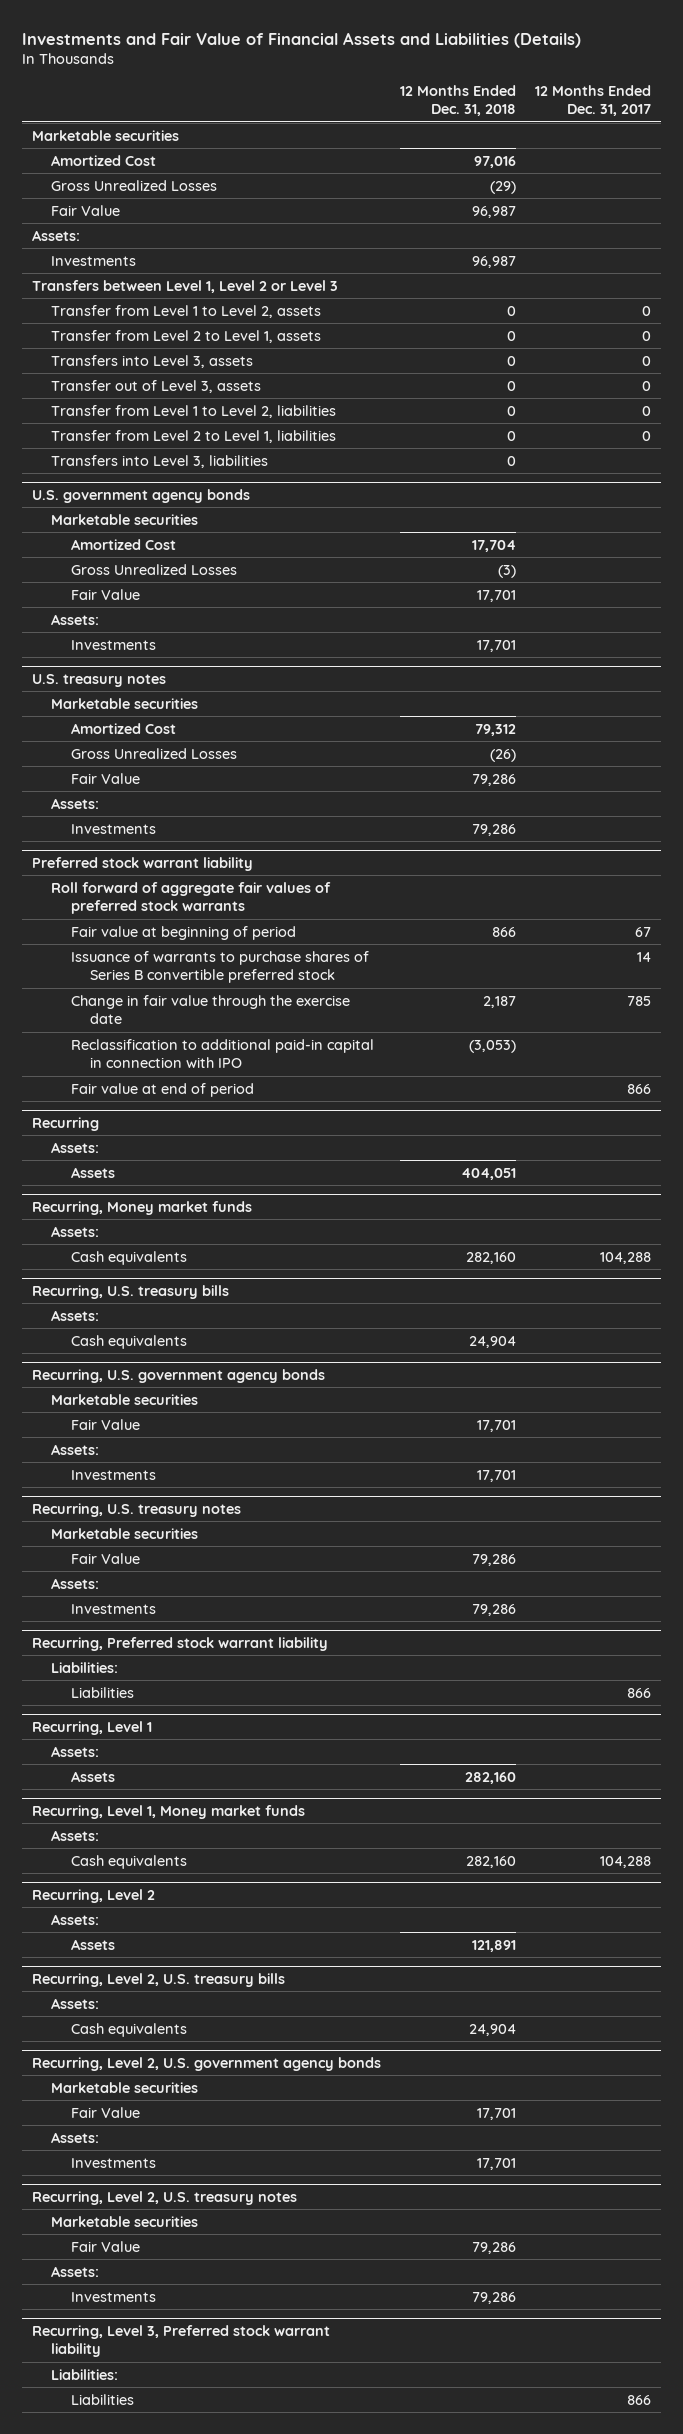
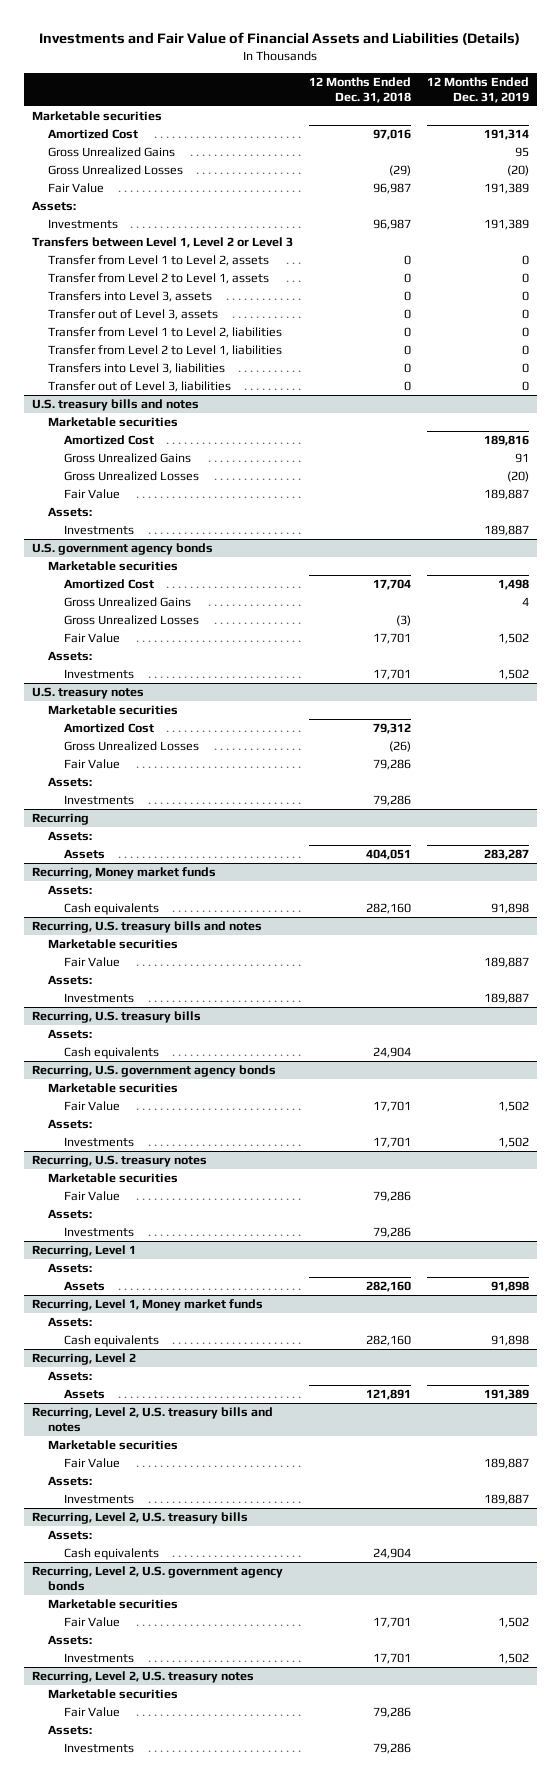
- | 12 Months Ended Dec. 31, 2018 | 12 Months Ended Dec. 31, 2017
+ | 12 Months Ended Dec. 31, 2018 | 12 Months Ended Dec. 31, 2019
+ Gross Unrealized Gains | | 95
+ Transfer out of Level 3, liabilities | 0 | 0
+ U.S. treasury bills and notes
+ Marketable securities
+ Amortized Cost | | 189,816
+ Gross Unrealized Gains | | 91
+ Gross Unrealized Losses | | (20)
+ Fair Value | | 189,887
+ Assets:
+ Investments | | 189,887
@ U.S. government agency bonds
+ Gross Unrealized Gains | | 4
- Preferred stock warrant liability
- Roll forward of aggregate fair values of preferred stock warrants
- Fair value at beginning of period | 866 | 67
- Issuance of warrants to purchase shares of Series B convertible preferred stock | | 14
- Change in fair value through the exercise date | 2,187 | 785
- Reclassification to additional paid-in capital in connection with IPO | (3,053) |
- Fair value at end of period | | 866
+ Recurring, U.S. treasury bills and notes
+ Marketable securities
+ Fair Value | | 189,887
+ Assets:
+ Investments | | 189,887
- Recurring, Preferred stock warrant liability
- Liabilities:
- Liabilities | | 866
+ Recurring, Level 2, U.S. treasury bills and notes
+ Marketable securities
+ Fair Value | | 189,887
+ Assets:
+ Investments | | 189,887
- Recurring, Level 3, Preferred stock warrant liability
- Liabilities:
- Liabilities | | 866

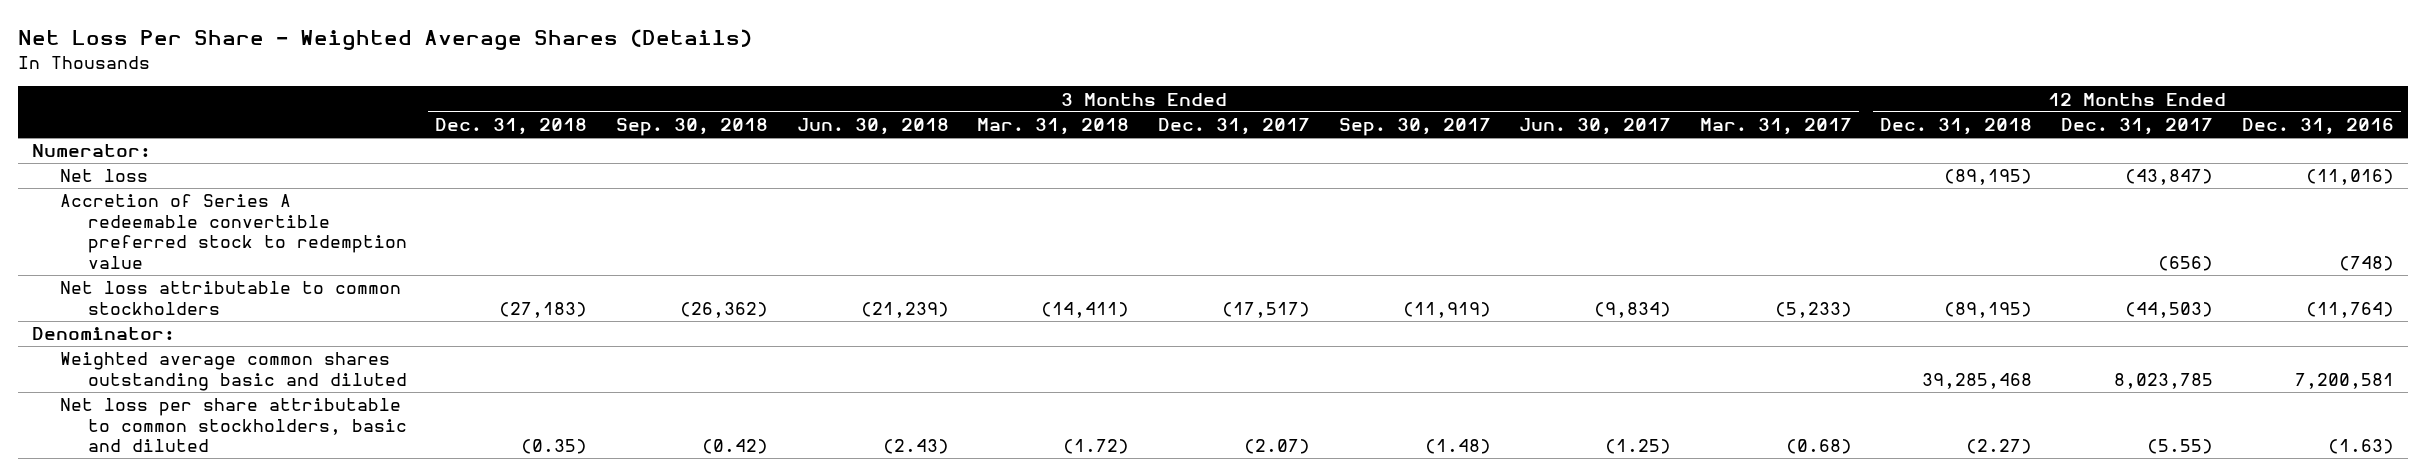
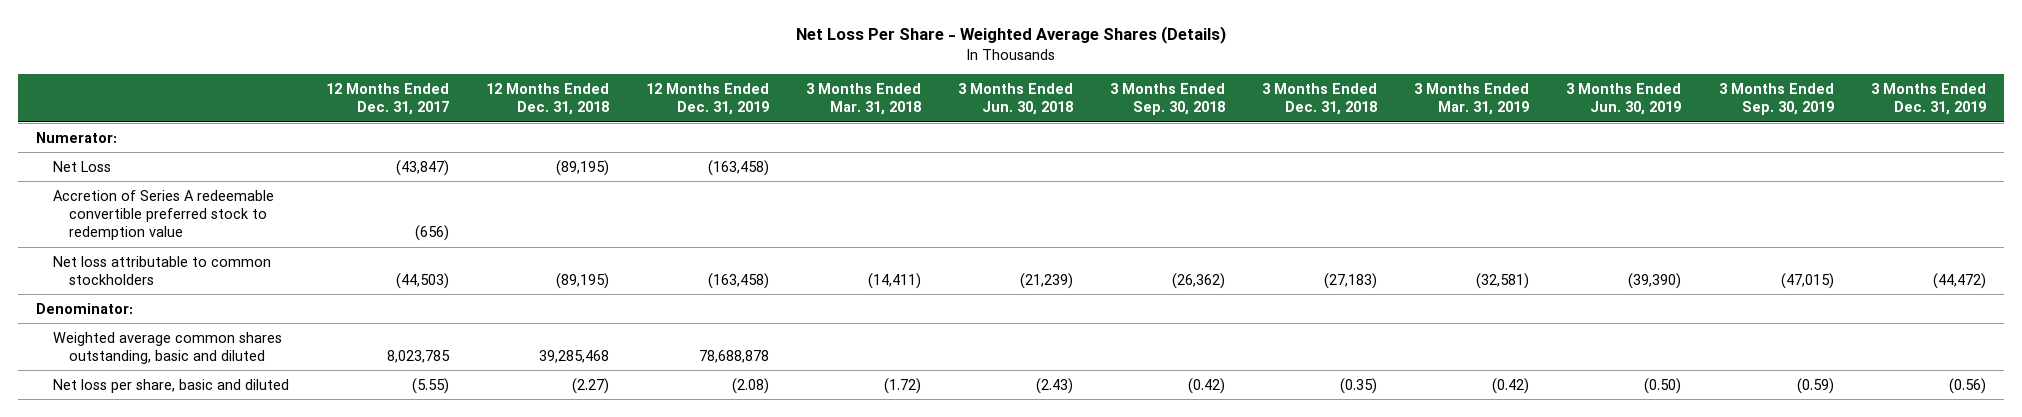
- | 3 Months Ended Dec. 31, 2018 | 3 Months Ended Sep. 30, 2018 | 3 Months Ended Jun. 30, 2018 | 3 Months Ended Mar. 31, 2018 | 3 Months Ended Dec. 31, 2017 | 3 Months Ended Sep. 30, 2017 | 3 Months Ended Jun. 30, 2017 | 3 Months Ended Mar. 31, 2017 | 12 Months Ended Dec. 31, 2018 | 12 Months Ended Dec. 31, 2017 | 12 Months Ended Dec. 31, 2016
+ | 12 Months Ended Dec. 31, 2017 | 12 Months Ended Dec. 31, 2018 | 12 Months Ended Dec. 31, 2019 | 3 Months Ended Mar. 31, 2018 | 3 Months Ended Jun. 30, 2018 | 3 Months Ended Sep. 30, 2018 | 3 Months Ended Dec. 31, 2018 | 3 Months Ended Mar. 31, 2019 | 3 Months Ended Jun. 30, 2019 | 3 Months Ended Sep. 30, 2019 | 3 Months Ended Dec. 31, 2019
- Net loss | | | | | | | | | (89,195) | (43,847) | (11,016)
+ Net Loss | (43,847) | (89,195) | (163,458) | | | | | | | |
- Weighted average common shares outstanding basic and diluted | | | | | | | | | 39,285,468 | 8,023,785 | 7,200,581
- Net loss per share attributable to common stockholders, basic and diluted | (0.35) | (0.42) | (2.43) | (1.72) | (2.07) | (1.48) | (1.25) | (0.68) | (2.27) | (5.55) | (1.63)
+ Weighted average common shares outstanding, basic and diluted | 8,023,785 | 39,285,468 | 78,688,878 | | | | | | | |
+ Net loss per share, basic and diluted | (5.55) | (2.27) | (2.08) | (1.72) | (2.43) | (0.42) | (0.35) | (0.42) | (0.50) | (0.59) | (0.56)

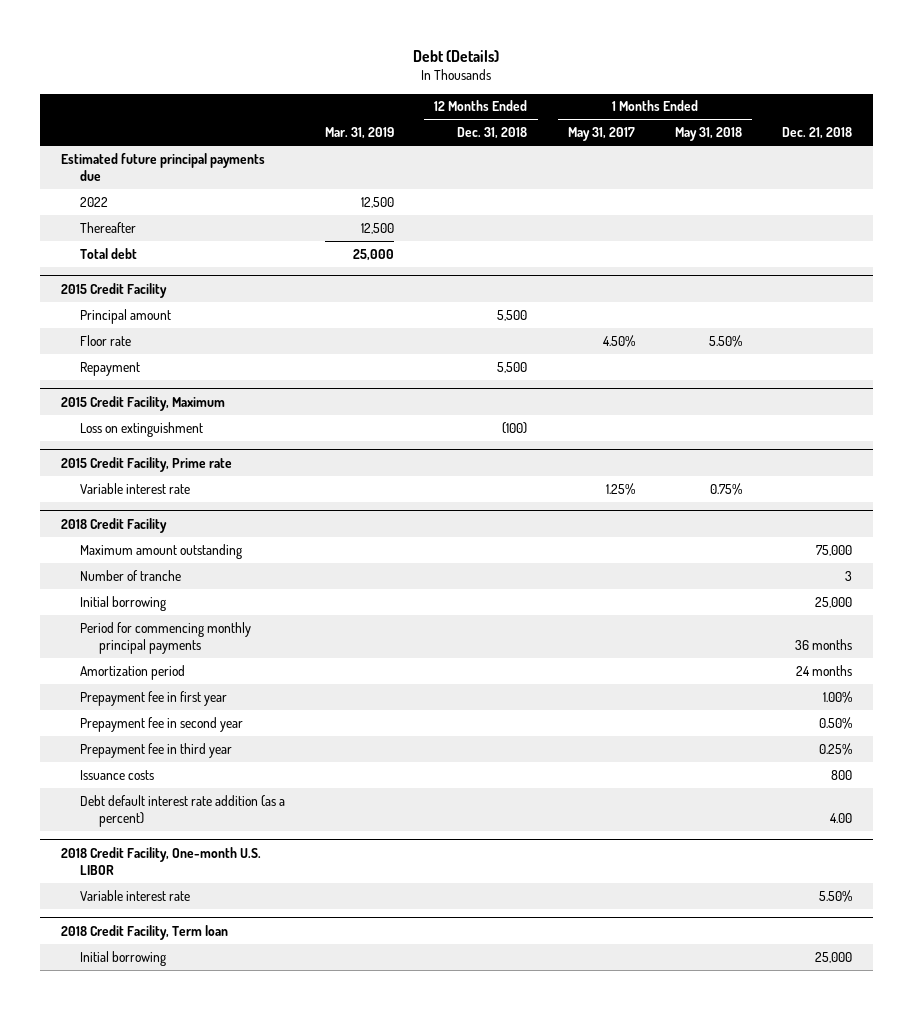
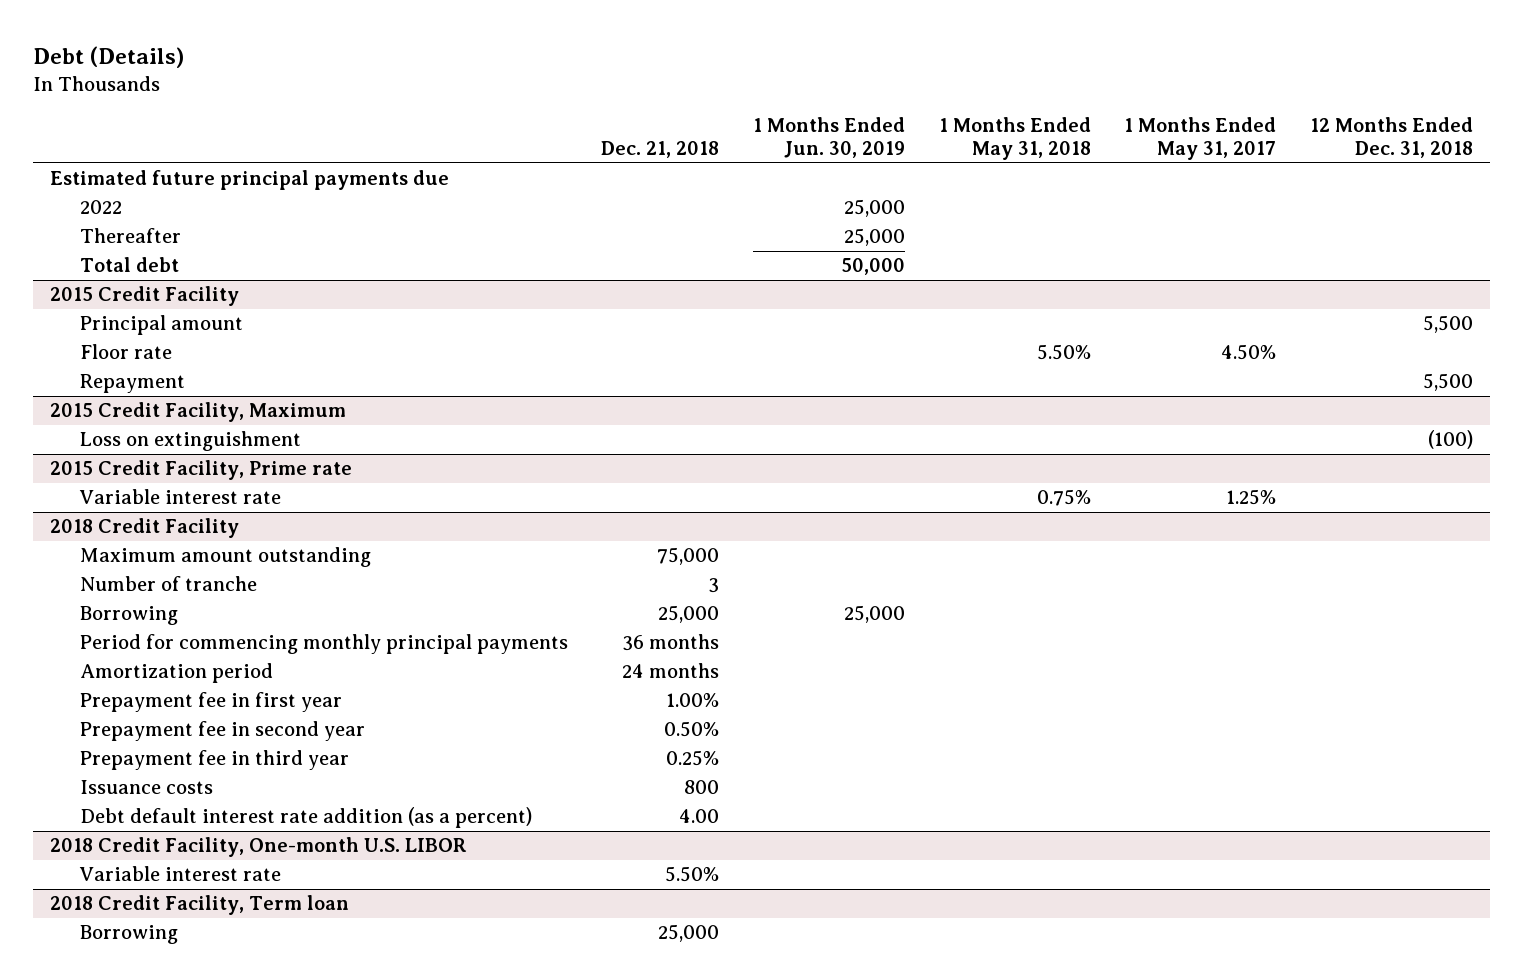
- | Mar. 31, 2019 | 12 Months Ended Dec. 31, 2018 | 1 Months Ended May 31, 2017 | 1 Months Ended May 31, 2018 | Dec. 21, 2018
+ | Dec. 21, 2018 | 1 Months Ended Jun. 30, 2019 | 1 Months Ended May 31, 2018 | 1 Months Ended May 31, 2017 | 12 Months Ended Dec. 31, 2018
@ 2018 Credit Facility
- Initial borrowing | | | | | 25,000
+ Borrowing | 25,000 | 25,000 | | |
@ 2018 Credit Facility, Term loan
- Initial borrowing | | | | | 25,000
+ Borrowing | 25,000 | | | |

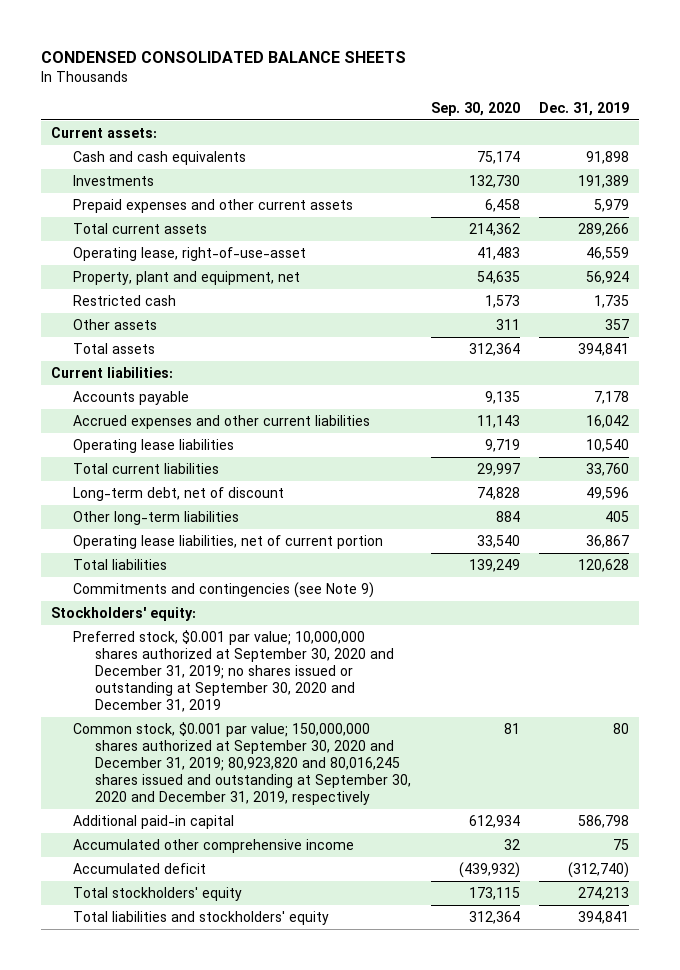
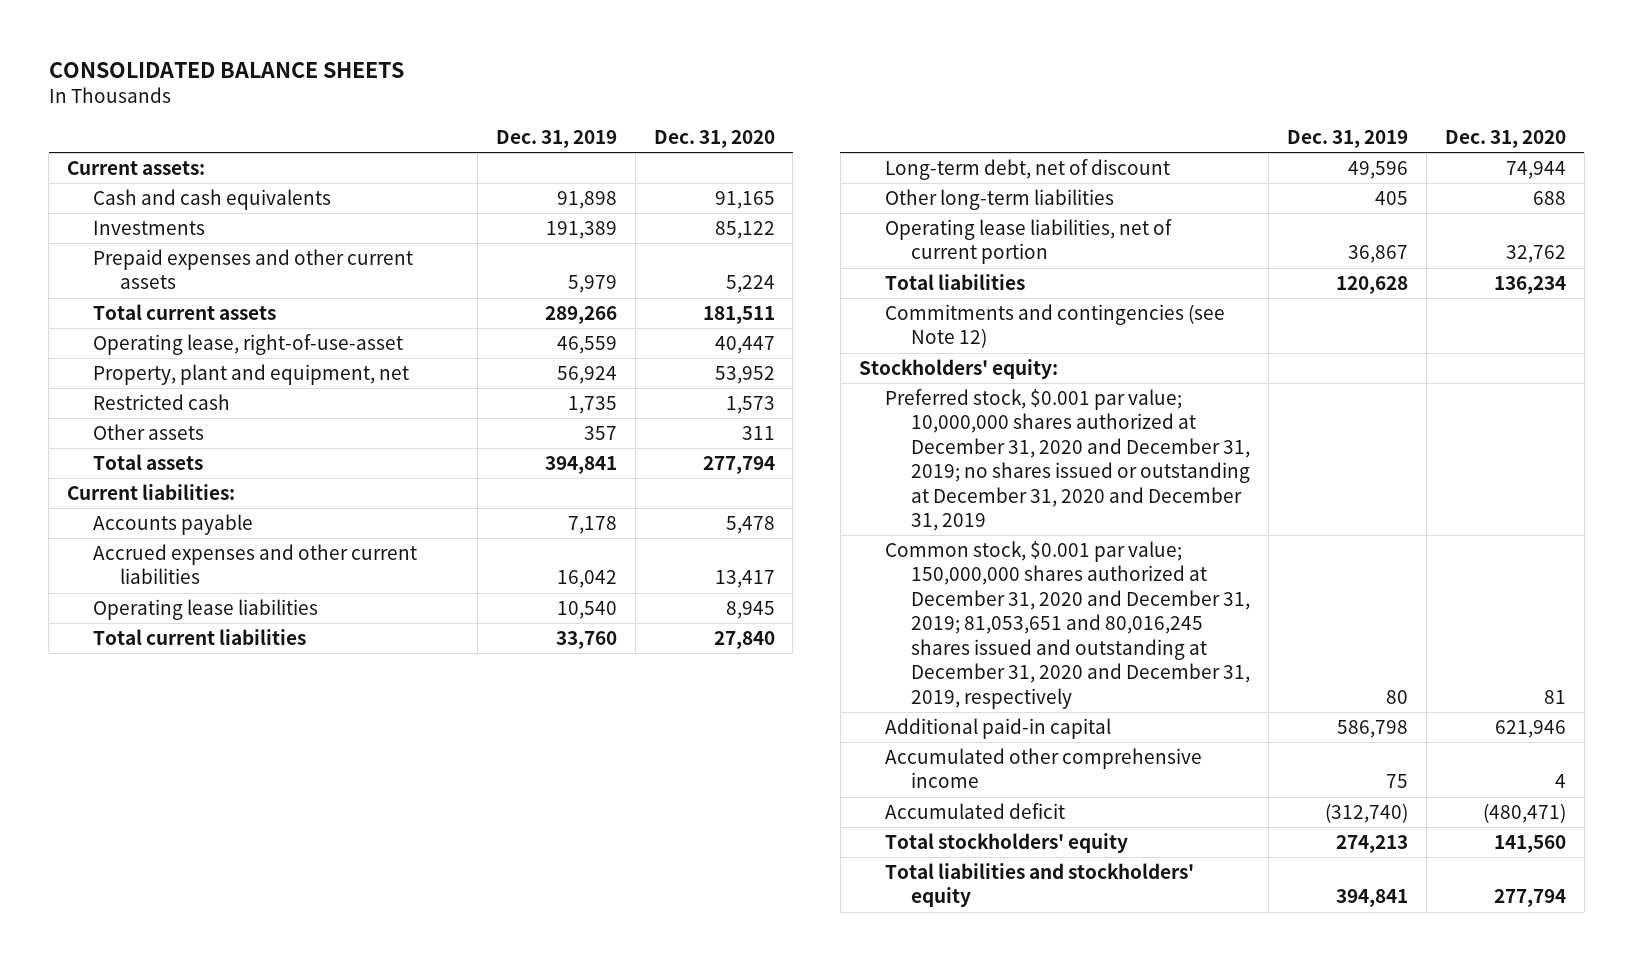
- CONDENSED CONSOLIDATED BALANCE SHEETS
+ CONSOLIDATED BALANCE SHEETS
- | Sep. 30, 2020 | Dec. 31, 2019
+ | Dec. 31, 2019 | Dec. 31, 2020
- Commitments and contingencies (see Note 9)
+ Commitments and contingencies (see Note 12)
- Preferred stock, $0.001 par value; 10,000,000 shares authorized at September 30, 2020 and December 31, 2019; no shares issued or outstanding at September 30, 2020 and December 31, 2019
- Common stock, $0.001 par value; 150,000,000 shares authorized at September 30, 2020 and December 31, 2019; 80,923,820 and 80,016,245 shares issued and outstanding at September 30, 2020 and December 31, 2019, respectively | 81 | 80
+ Preferred stock, $0.001 par value; 10,000,000 shares authorized at December 31, 2020 and December 31, 2019; no shares issued or outstanding at December 31, 2020 and December 31, 2019
+ Common stock, $0.001 par value; 150,000,000 shares authorized at December 31, 2020 and December 31, 2019; 81,053,651 and 80,016,245 shares issued and outstanding at December 31, 2020 and December 31, 2019, respectively | 80 | 81

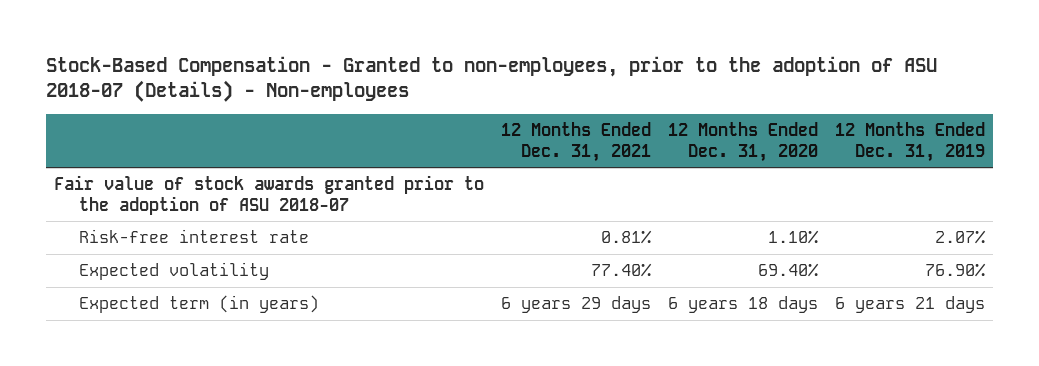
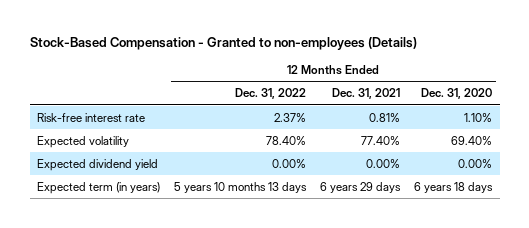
- Stock-Based Compensation - Granted to non-employees, prior to the adoption of ASU 2018-07 (Details) - Non-employees
+ Stock-Based Compensation - Granted to non-employees (Details)
- | 12 Months Ended Dec. 31, 2021 | 12 Months Ended Dec. 31, 2020 | 12 Months Ended Dec. 31, 2019
+ | 12 Months Ended Dec. 31, 2022 | 12 Months Ended Dec. 31, 2021 | 12 Months Ended Dec. 31, 2020
- Fair value of stock awards granted prior to the adoption of ASU 2018-07
+ Expected dividend yield | 0.00% | 0.00% | 0.00%

